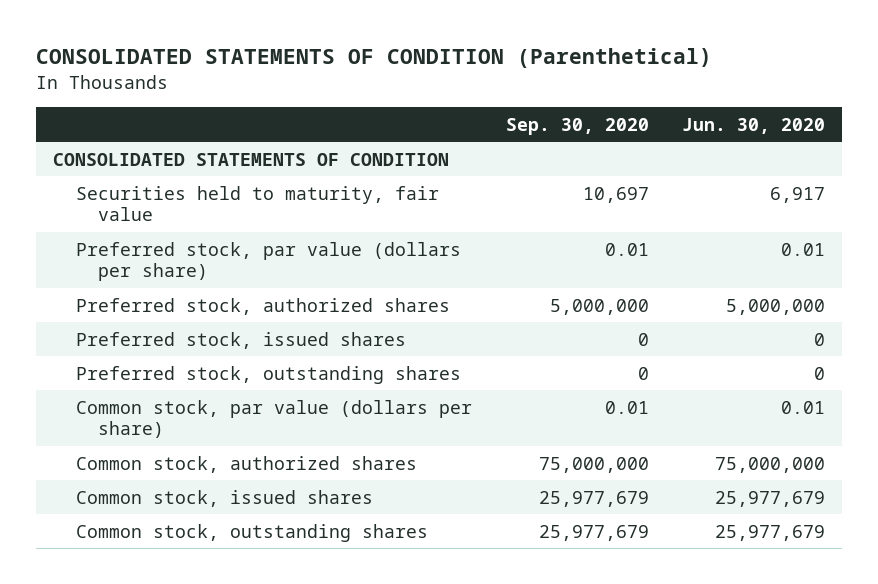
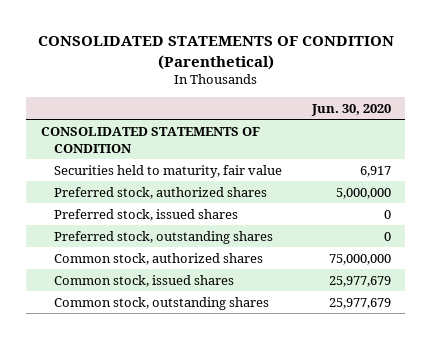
- | Sep. 30, 2020 | Jun. 30, 2020
+ | Jun. 30, 2020
- Preferred stock, par value (dollars per share) | 0.01 | 0.01
- Common stock, par value (dollars per share) | 0.01 | 0.01

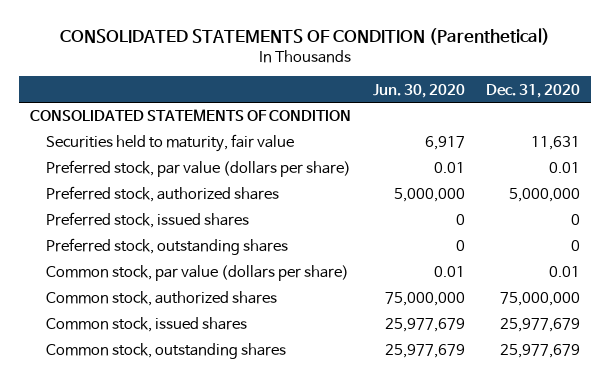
- | Jun. 30, 2020
+ | Jun. 30, 2020 | Dec. 31, 2020
+ Preferred stock, par value (dollars per share) | 0.01 | 0.01
+ Common stock, par value (dollars per share) | 0.01 | 0.01

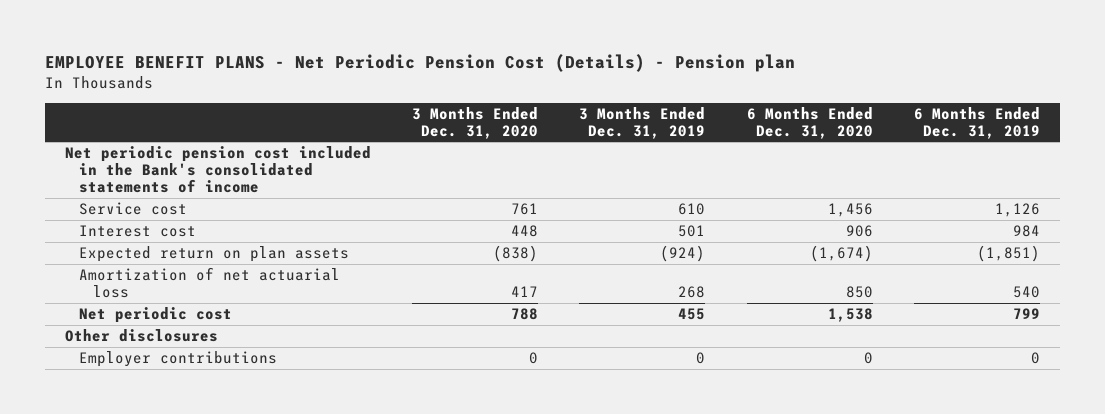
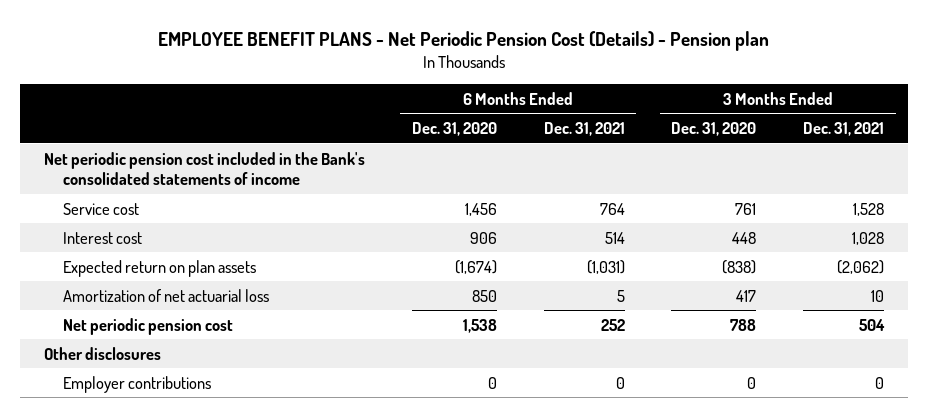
- | 3 Months Ended Dec. 31, 2020 | 3 Months Ended Dec. 31, 2019 | 6 Months Ended Dec. 31, 2020 | 6 Months Ended Dec. 31, 2019
+ | 6 Months Ended Dec. 31, 2020 | 6 Months Ended Dec. 31, 2021 | 3 Months Ended Dec. 31, 2020 | 3 Months Ended Dec. 31, 2021
- Net periodic cost | 788 | 455 | 1,538 | 799
+ Net periodic pension cost | 1,538 | 252 | 788 | 504

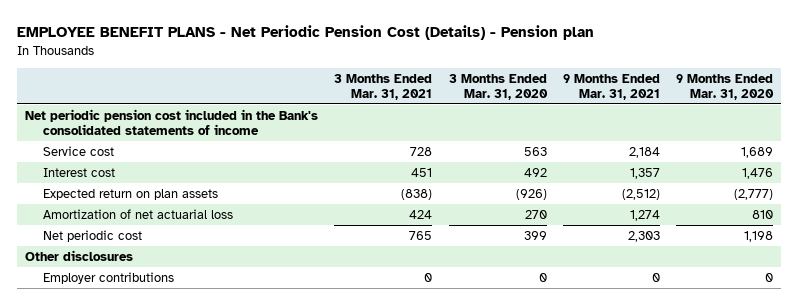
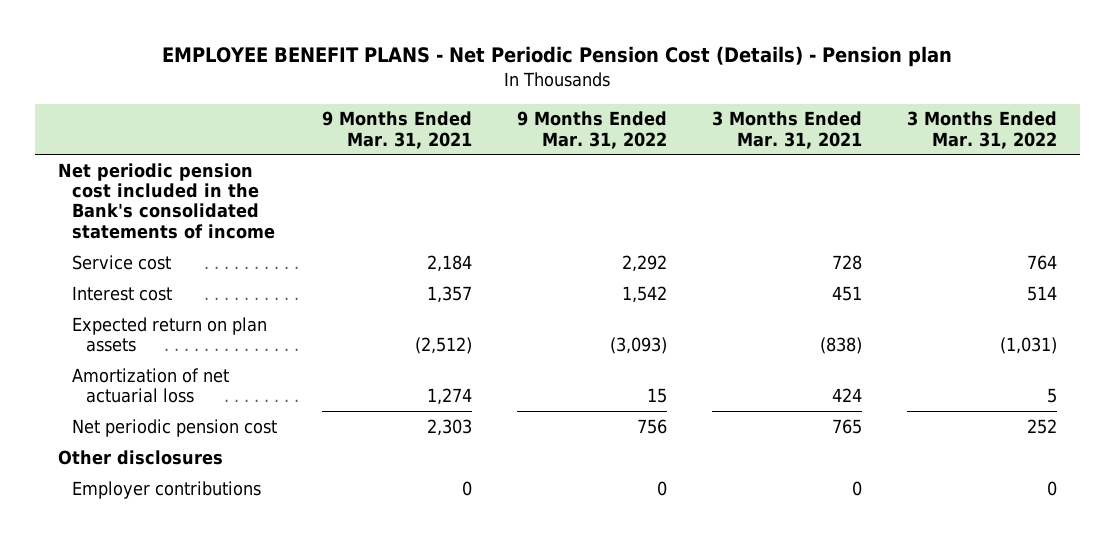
- | 3 Months Ended Mar. 31, 2021 | 3 Months Ended Mar. 31, 2020 | 9 Months Ended Mar. 31, 2021 | 9 Months Ended Mar. 31, 2020
+ | 9 Months Ended Mar. 31, 2021 | 9 Months Ended Mar. 31, 2022 | 3 Months Ended Mar. 31, 2021 | 3 Months Ended Mar. 31, 2022
- Net periodic cost | 765 | 399 | 2,303 | 1,198
+ Net periodic pension cost | 2,303 | 756 | 765 | 252

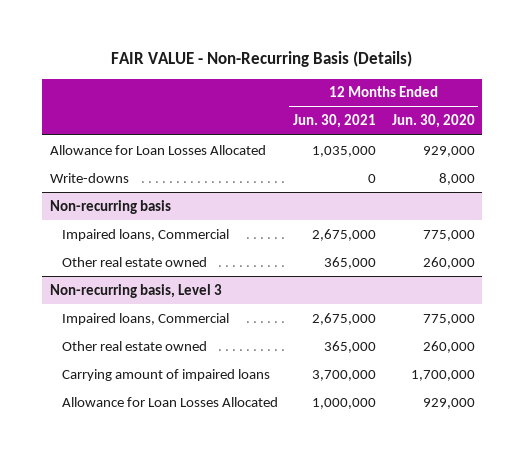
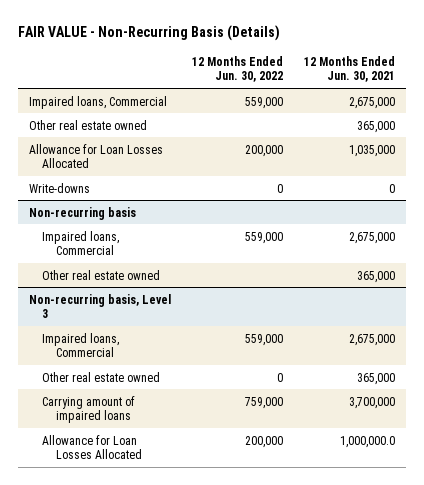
- | 12 Months Ended Jun. 30, 2021 | 12 Months Ended Jun. 30, 2020
+ | 12 Months Ended Jun. 30, 2022 | 12 Months Ended Jun. 30, 2021
+ Impaired loans, Commercial | 559,000 | 2,675,000
+ Other real estate owned | | 365,000
@ Non-recurring basis, Level 3
- Allowance for Loan Losses Allocated | 1,000,000 | 929,000
+ Allowance for Loan Losses Allocated | 200,000 | 1,000,000.0

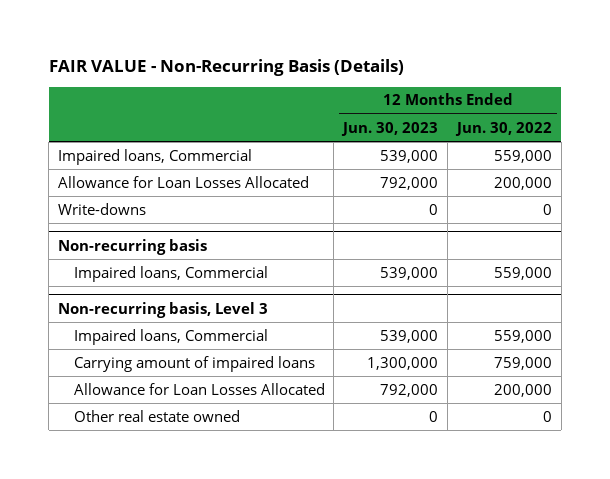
- | 12 Months Ended Jun. 30, 2022 | 12 Months Ended Jun. 30, 2021
+ | 12 Months Ended Jun. 30, 2023 | 12 Months Ended Jun. 30, 2022
- Other real estate owned | | 365,000
@ Non-recurring basis
- Other real estate owned | | 365,000
@ Non-recurring basis, Level 3
moved down: Other real estate owned | 0 | 0

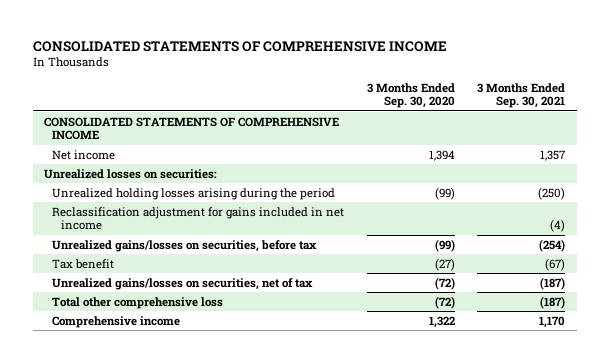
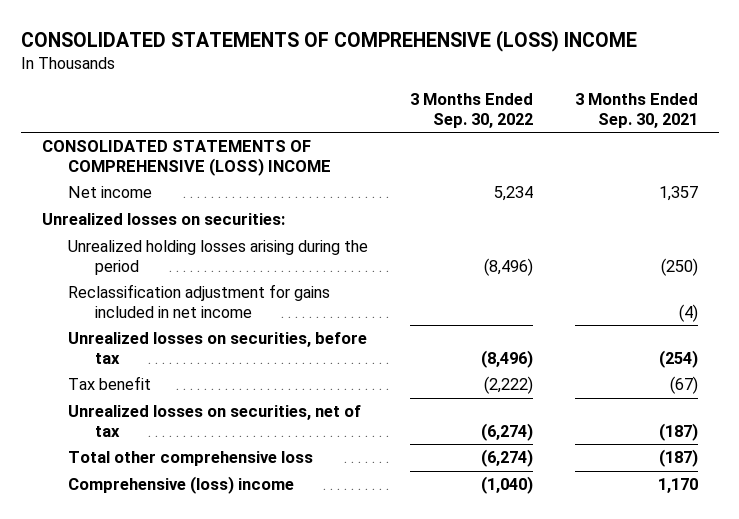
- CONSOLIDATED STATEMENTS OF COMPREHENSIVE INCOME
+ CONSOLIDATED STATEMENTS OF COMPREHENSIVE (LOSS) INCOME
- | 3 Months Ended Sep. 30, 2020 | 3 Months Ended Sep. 30, 2021
+ | 3 Months Ended Sep. 30, 2022 | 3 Months Ended Sep. 30, 2021
- CONSOLIDATED STATEMENTS OF COMPREHENSIVE INCOME
+ CONSOLIDATED STATEMENTS OF COMPREHENSIVE (LOSS) INCOME
- Unrealized gains/losses on securities, before tax | (99) | (254)
+ Unrealized losses on securities, before tax | (8,496) | (254)
- Unrealized gains/losses on securities, net of tax | (72) | (187)
+ Unrealized losses on securities, net of tax | (6,274) | (187)
- Comprehensive income | 1,322 | 1,170
+ Comprehensive (loss) income | (1,040) | 1,170

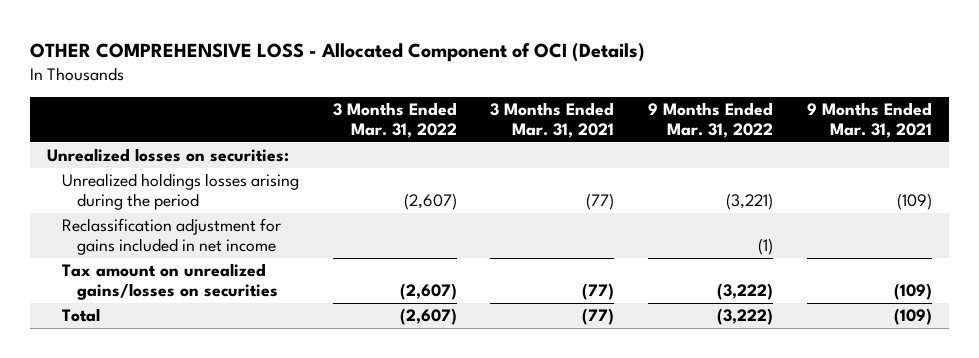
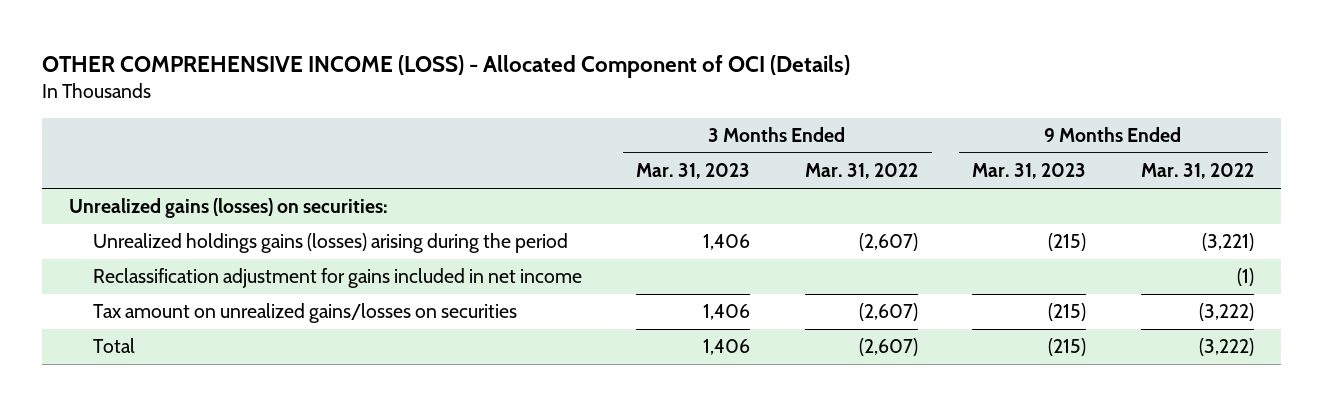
- OTHER COMPREHENSIVE LOSS - Allocated Component of OCI (Details)
+ OTHER COMPREHENSIVE INCOME (LOSS) - Allocated Component of OCI (Details)
- | 3 Months Ended Mar. 31, 2022 | 3 Months Ended Mar. 31, 2021 | 9 Months Ended Mar. 31, 2022 | 9 Months Ended Mar. 31, 2021
+ | 3 Months Ended Mar. 31, 2023 | 3 Months Ended Mar. 31, 2022 | 9 Months Ended Mar. 31, 2023 | 9 Months Ended Mar. 31, 2022
- Unrealized losses on securities:
- Unrealized holdings losses arising during the period | (2,607) | (77) | (3,221) | (109)
+ Unrealized gains (losses) on securities:
+ Unrealized holdings gains (losses) arising during the period | 1,406 | (2,607) | (215) | (3,221)

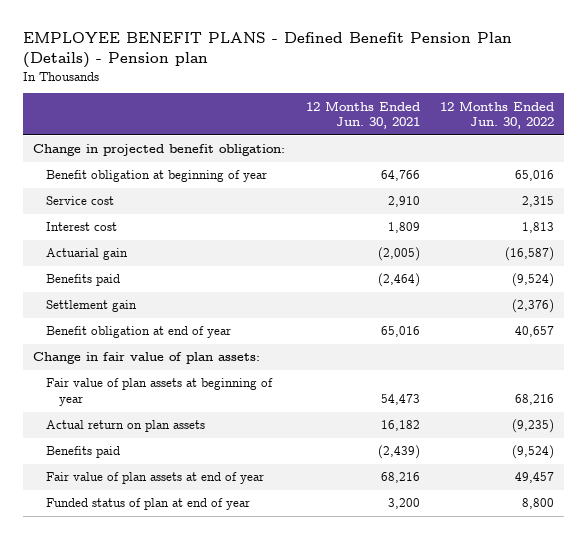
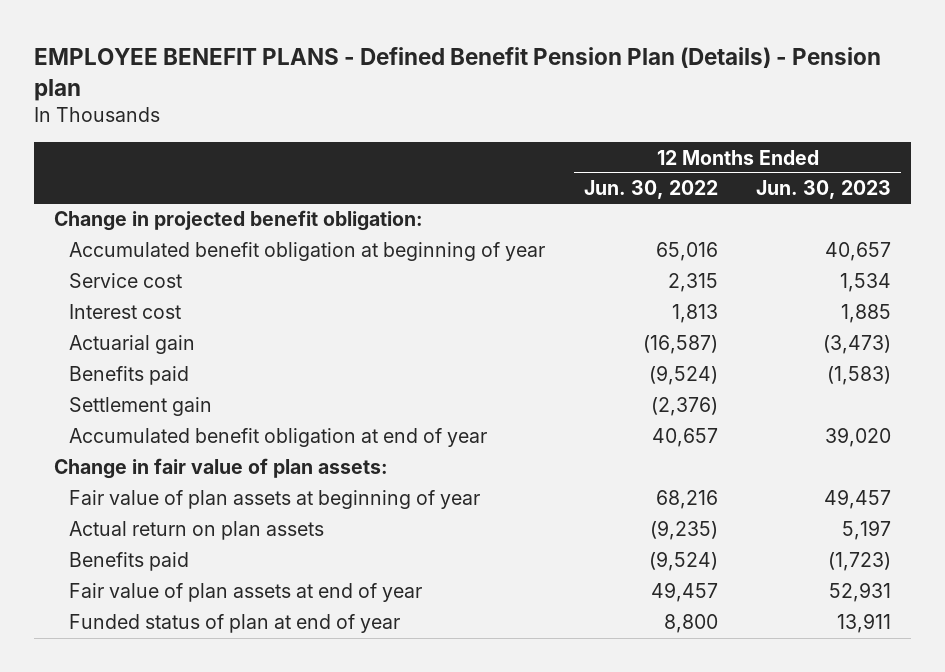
- | 12 Months Ended Jun. 30, 2021 | 12 Months Ended Jun. 30, 2022
+ | 12 Months Ended Jun. 30, 2022 | 12 Months Ended Jun. 30, 2023
- Benefit obligation at beginning of year | 64,766 | 65,016
+ Accumulated benefit obligation at beginning of year | 65,016 | 40,657
- Benefit obligation at end of year | 65,016 | 40,657
+ Accumulated benefit obligation at end of year | 40,657 | 39,020

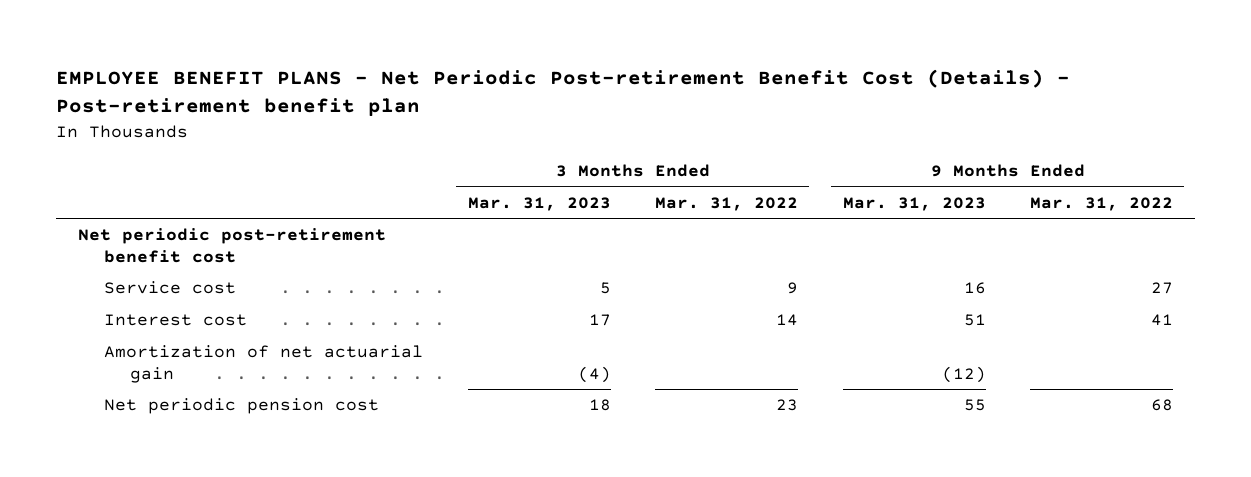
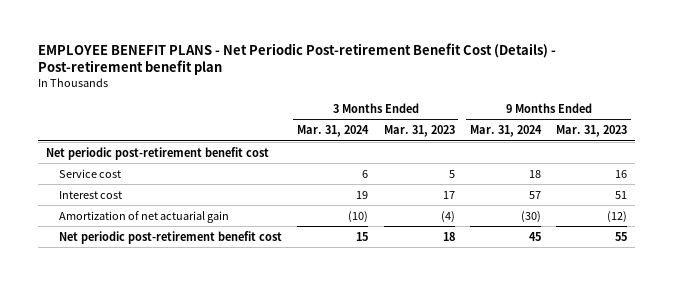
- | 3 Months Ended Mar. 31, 2023 | 3 Months Ended Mar. 31, 2022 | 9 Months Ended Mar. 31, 2023 | 9 Months Ended Mar. 31, 2022
+ | 3 Months Ended Mar. 31, 2024 | 3 Months Ended Mar. 31, 2023 | 9 Months Ended Mar. 31, 2024 | 9 Months Ended Mar. 31, 2023
- Net periodic pension cost | 18 | 23 | 55 | 68
+ Net periodic post-retirement benefit cost | 15 | 18 | 45 | 55

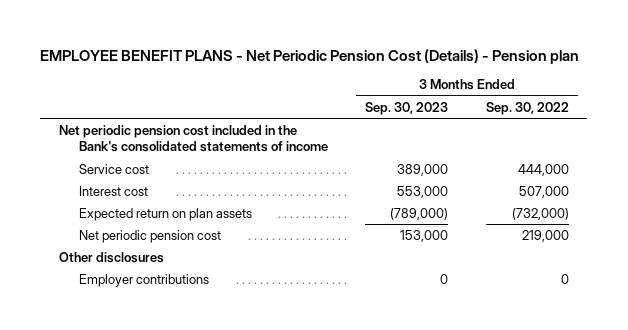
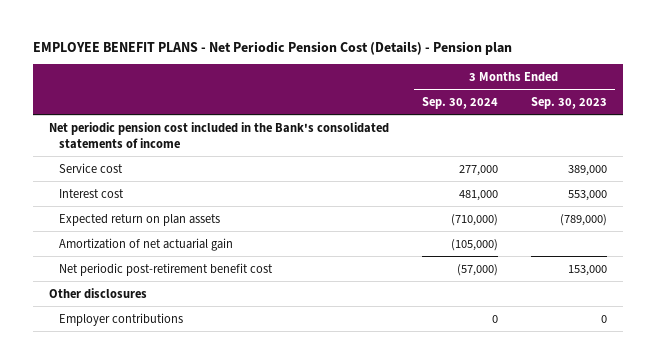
- | 3 Months Ended Sep. 30, 2023 | 3 Months Ended Sep. 30, 2022
+ | 3 Months Ended Sep. 30, 2024 | 3 Months Ended Sep. 30, 2023
- Net periodic pension cost | 153,000 | 219,000
+ Amortization of net actuarial gain | (105,000) |
+ Net periodic post-retirement benefit cost | (57,000) | 153,000

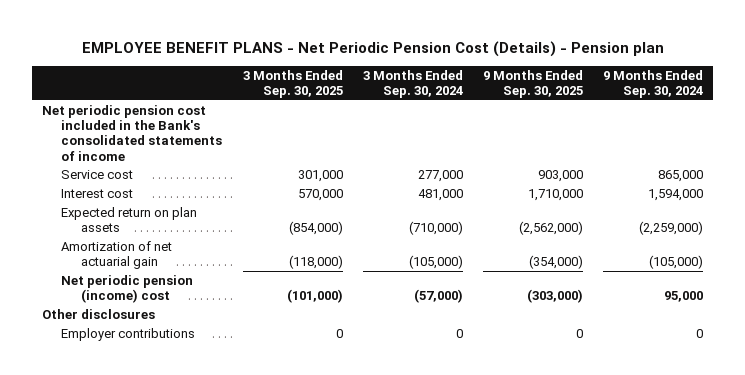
- | 3 Months Ended Sep. 30, 2024 | 3 Months Ended Sep. 30, 2023
+ | 3 Months Ended Sep. 30, 2025 | 3 Months Ended Sep. 30, 2024 | 9 Months Ended Sep. 30, 2025 | 9 Months Ended Sep. 30, 2024
- Net periodic post-retirement benefit cost | (57,000) | 153,000
+ Net periodic pension (income) cost | (101,000) | (57,000) | (303,000) | 95,000

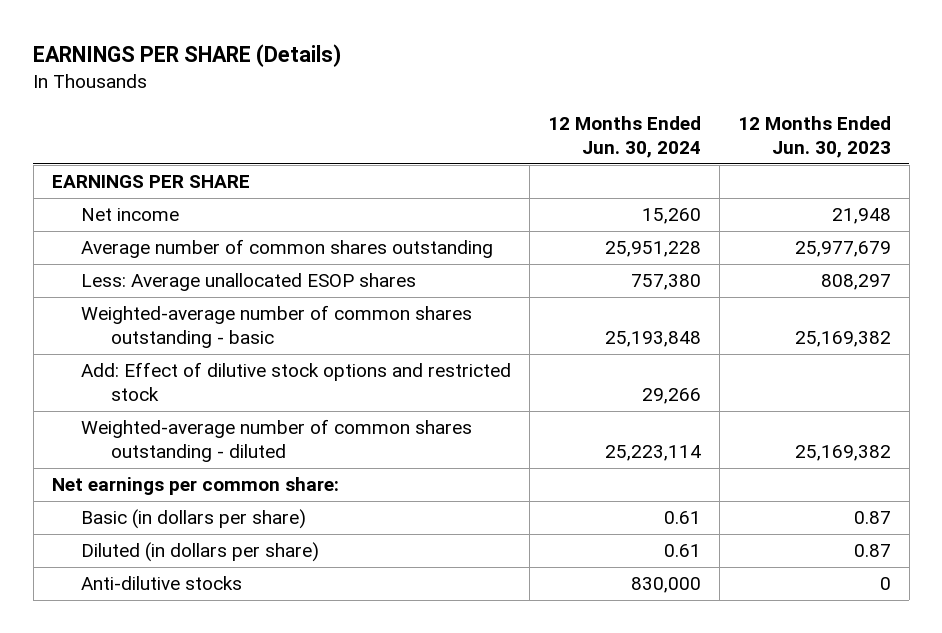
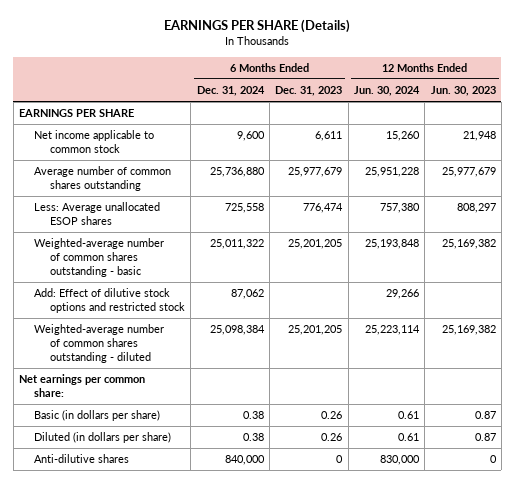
- | 12 Months Ended Jun. 30, 2024 | 12 Months Ended Jun. 30, 2023
+ | 6 Months Ended Dec. 31, 2024 | 6 Months Ended Dec. 31, 2023 | 12 Months Ended Jun. 30, 2024 | 12 Months Ended Jun. 30, 2023
- Net income | 15,260 | 21,948
+ Net income applicable to common stock | 9,600 | 6,611 | 15,260 | 21,948
- Anti-dilutive stocks | 830,000 | 0
+ Anti-dilutive shares | 840,000 | 0 | 830,000 | 0

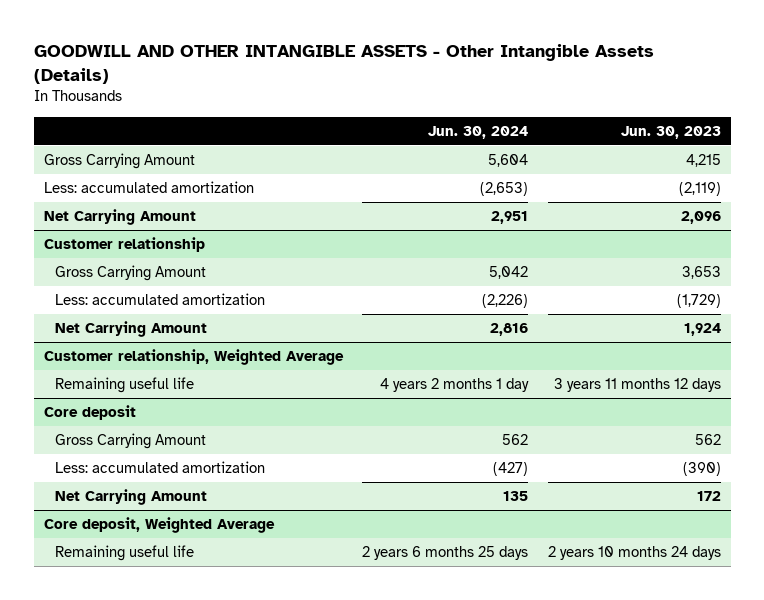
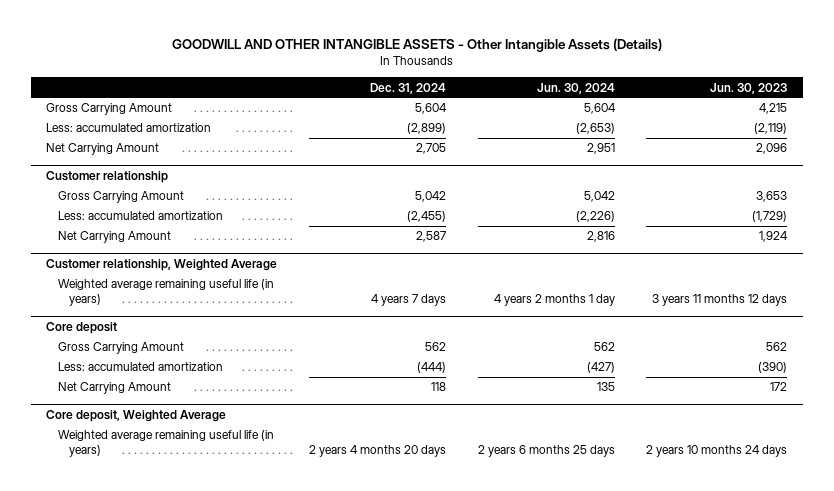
- | Jun. 30, 2024 | Jun. 30, 2023
+ | Dec. 31, 2024 | Jun. 30, 2024 | Jun. 30, 2023
@ Customer relationship, Weighted Average
- Remaining useful life | 4 years 2 months 1 day | 3 years 11 months 12 days
+ Weighted average remaining useful life (in years) | 4 years 7 days | 4 years 2 months 1 day | 3 years 11 months 12 days
@ Core deposit, Weighted Average
- Remaining useful life | 2 years 6 months 25 days | 2 years 10 months 24 days
+ Weighted average remaining useful life (in years) | 2 years 4 months 20 days | 2 years 6 months 25 days | 2 years 10 months 24 days

